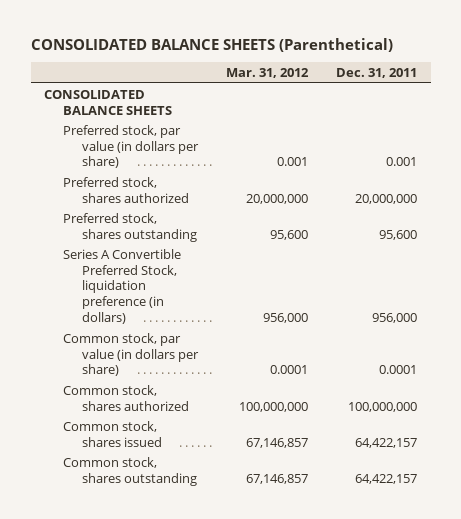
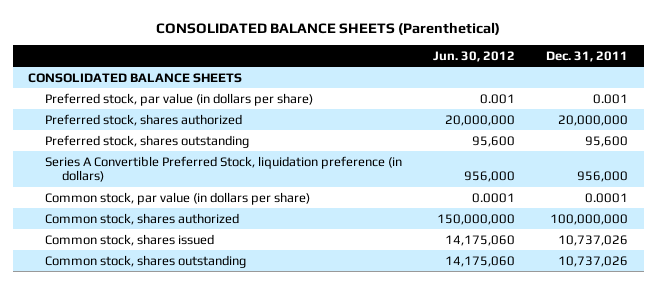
- | Mar. 31, 2012 | Dec. 31, 2011
+ | Jun. 30, 2012 | Dec. 31, 2011
- Common stock, shares issued | 67,146,857 | 64,422,157
- Common stock, shares outstanding | 67,146,857 | 64,422,157
+ Common stock, shares issued | 14,175,060 | 10,737,026
+ Common stock, shares outstanding | 14,175,060 | 10,737,026

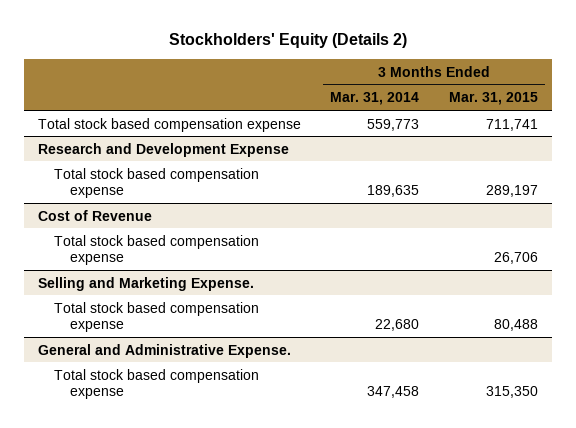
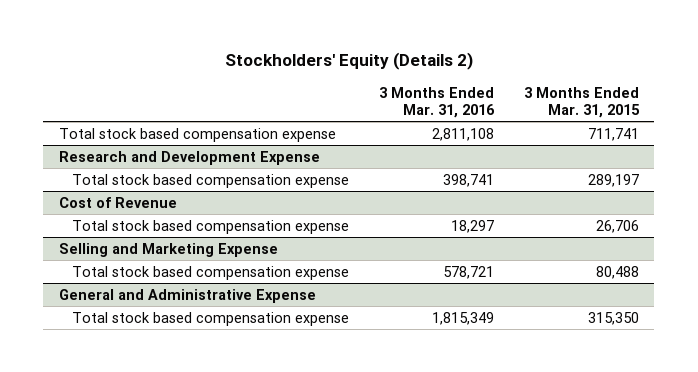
- | 3 Months Ended Mar. 31, 2014 | 3 Months Ended Mar. 31, 2015
+ | 3 Months Ended Mar. 31, 2016 | 3 Months Ended Mar. 31, 2015
- Selling and Marketing Expense.
+ Selling and Marketing Expense
- General and Administrative Expense.
+ General and Administrative Expense

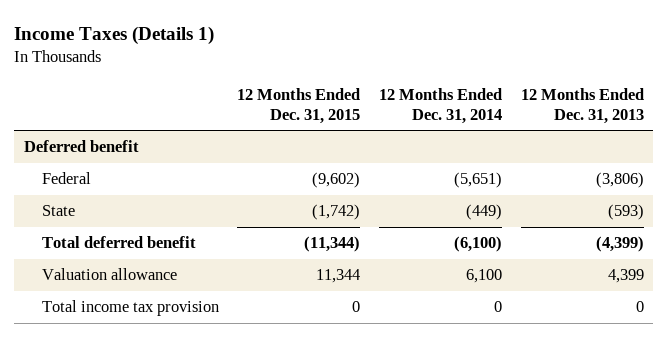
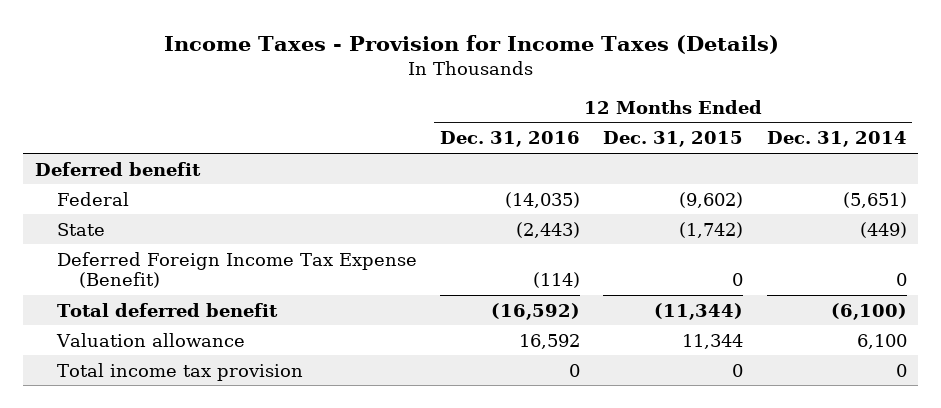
- Income Taxes (Details 1)
+ Income Taxes - Provision for Income Taxes (Details)
- | 12 Months Ended Dec. 31, 2015 | 12 Months Ended Dec. 31, 2014 | 12 Months Ended Dec. 31, 2013
+ | 12 Months Ended Dec. 31, 2016 | 12 Months Ended Dec. 31, 2015 | 12 Months Ended Dec. 31, 2014
+ Deferred Foreign Income Tax Expense (Benefit) | (114) | 0 | 0

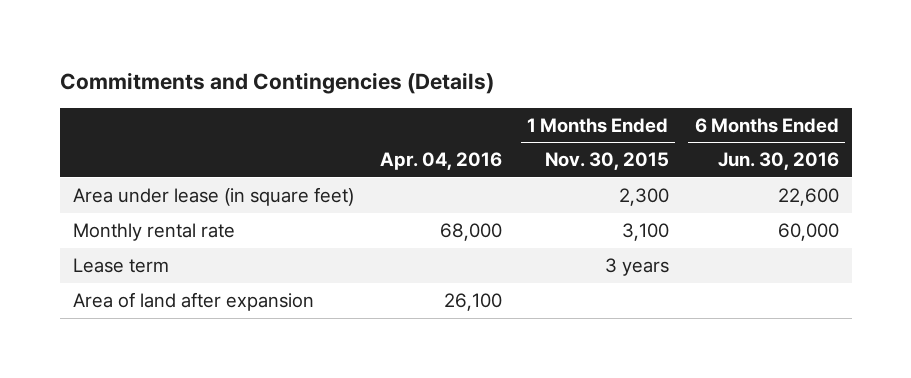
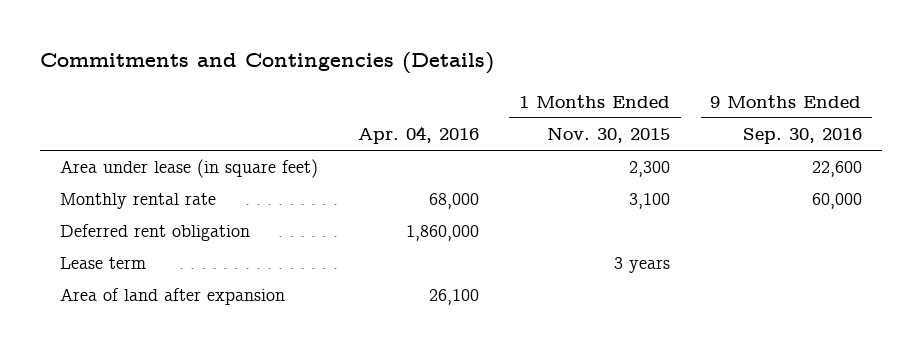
- | Apr. 04, 2016 | 1 Months Ended Nov. 30, 2015 | 6 Months Ended Jun. 30, 2016
+ | Apr. 04, 2016 | 1 Months Ended Nov. 30, 2015 | 9 Months Ended Sep. 30, 2016
+ Deferred rent obligation | 1,860,000 | |

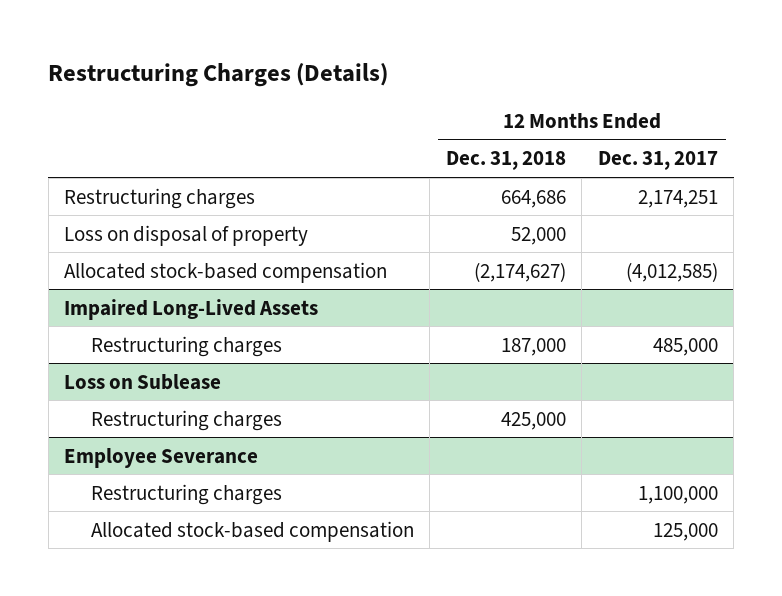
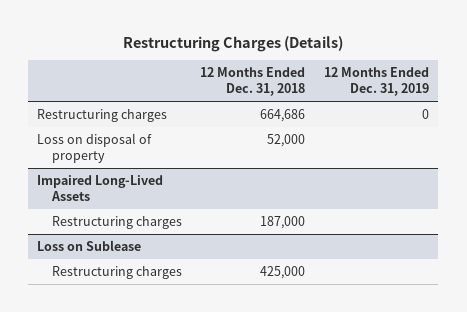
- | 12 Months Ended Dec. 31, 2018 | 12 Months Ended Dec. 31, 2017
+ | 12 Months Ended Dec. 31, 2018 | 12 Months Ended Dec. 31, 2019
- Allocated stock-based compensation | (2,174,627) | (4,012,585)
- Employee Severance
- Restructuring charges | | 1,100,000
- Allocated stock-based compensation | | 125,000

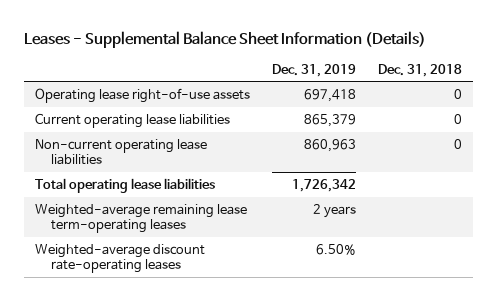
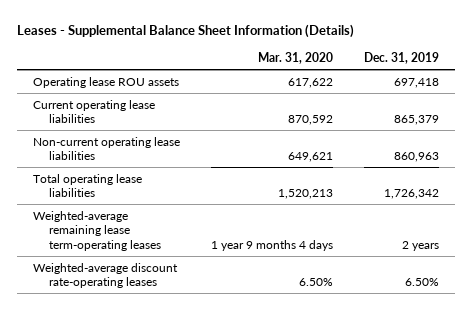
- | Dec. 31, 2019 | Dec. 31, 2018
+ | Mar. 31, 2020 | Dec. 31, 2019
- Operating lease right-of-use assets | 697,418 | 0
+ Operating lease ROU assets | 617,622 | 697,418

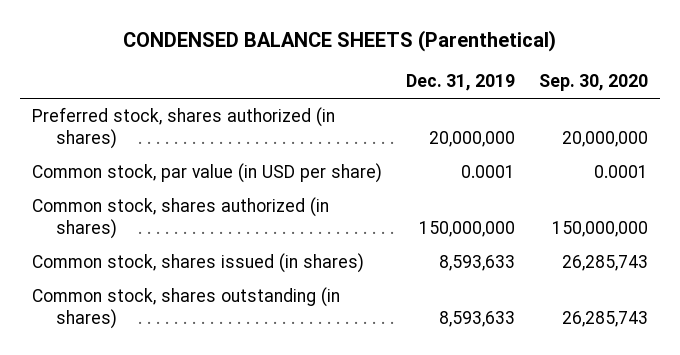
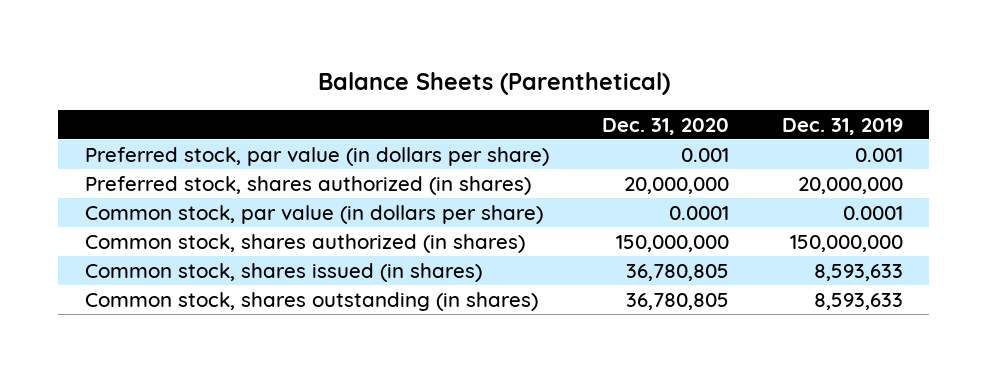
- CONDENSED BALANCE SHEETS (Parenthetical)
+ Balance Sheets (Parenthetical)
- | Dec. 31, 2019 | Sep. 30, 2020
+ | Dec. 31, 2020 | Dec. 31, 2019
+ Preferred stock, par value (in dollars per share) | 0.001 | 0.001
- Common stock, par value (in USD per share) | 0.0001 | 0.0001
+ Common stock, par value (in dollars per share) | 0.0001 | 0.0001

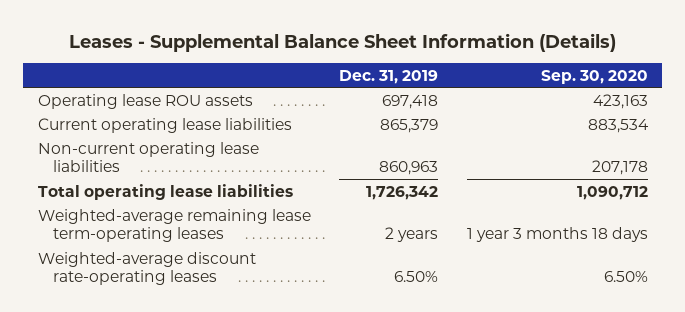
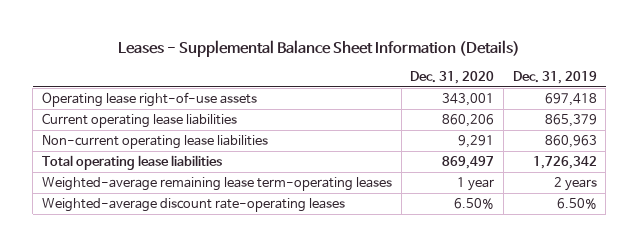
- | Dec. 31, 2019 | Sep. 30, 2020
+ | Dec. 31, 2020 | Dec. 31, 2019
- Operating lease ROU assets | 697,418 | 423,163
+ Operating lease right-of-use assets | 343,001 | 697,418

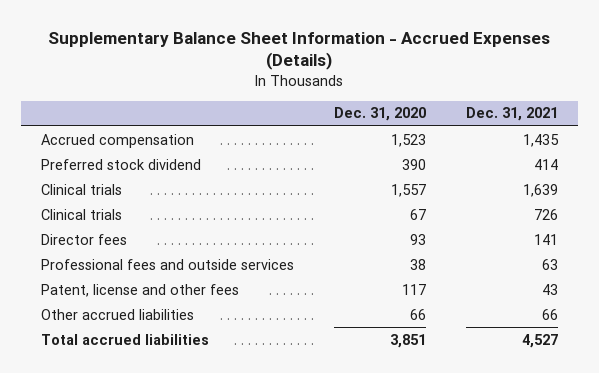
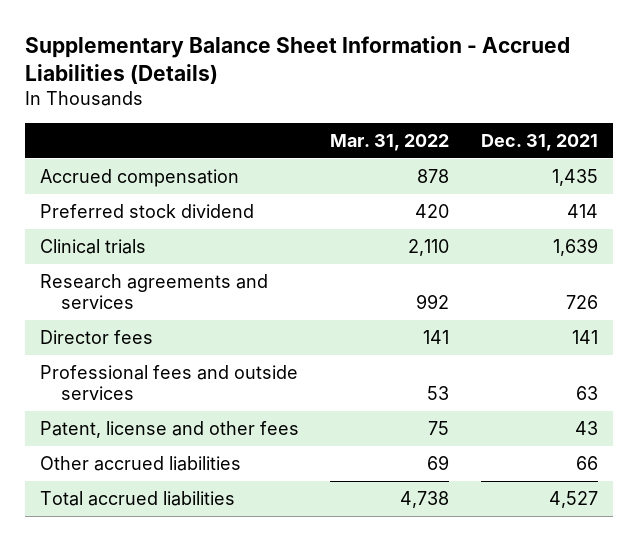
- Supplementary Balance Sheet Information - Accrued Expenses (Details)
+ Supplementary Balance Sheet Information - Accrued Liabilities (Details)
- | Dec. 31, 2020 | Dec. 31, 2021
+ | Mar. 31, 2022 | Dec. 31, 2021
- Clinical trials | 67 | 726
+ Research agreements and services | 992 | 726

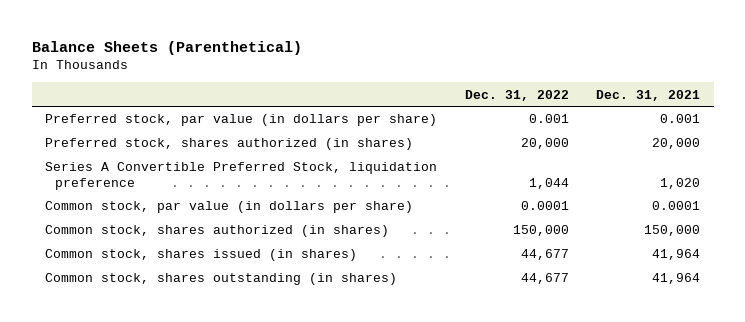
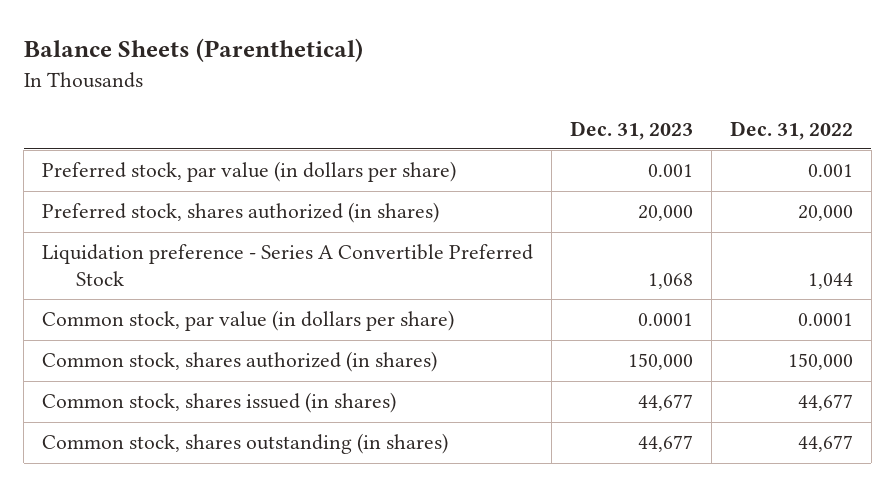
- | Dec. 31, 2022 | Dec. 31, 2021
+ | Dec. 31, 2023 | Dec. 31, 2022
- Series A Convertible Preferred Stock, liquidation preference | 1,044 | 1,020
+ Liquidation preference - Series A Convertible Preferred Stock | 1,068 | 1,044

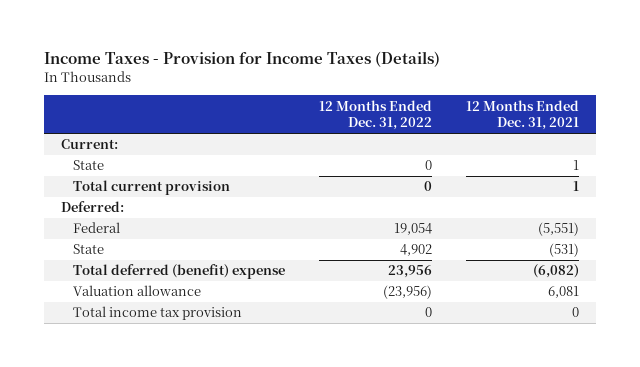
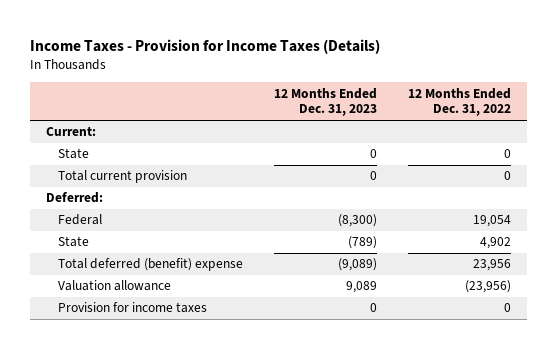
- | 12 Months Ended Dec. 31, 2022 | 12 Months Ended Dec. 31, 2021
+ | 12 Months Ended Dec. 31, 2023 | 12 Months Ended Dec. 31, 2022
- Total income tax provision | 0 | 0
+ Provision for income taxes | 0 | 0

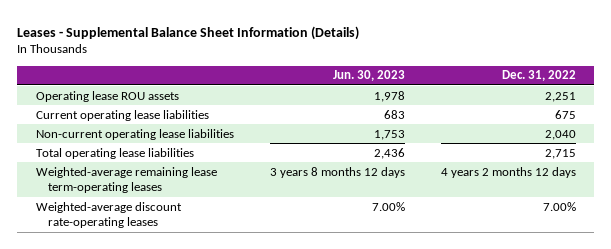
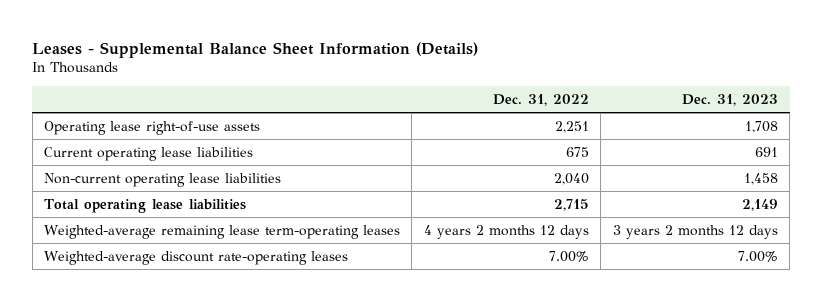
- | Jun. 30, 2023 | Dec. 31, 2022
+ | Dec. 31, 2022 | Dec. 31, 2023
- Operating lease ROU assets | 1,978 | 2,251
+ Operating lease right-of-use assets | 2,251 | 1,708

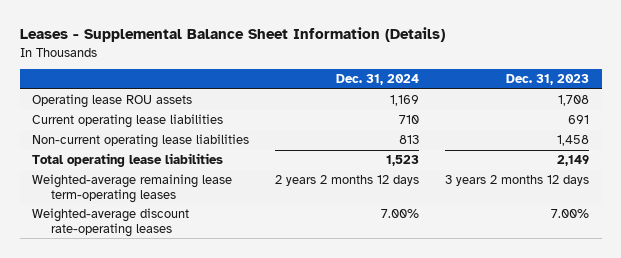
- | Dec. 31, 2022 | Dec. 31, 2023
+ | Dec. 31, 2024 | Dec. 31, 2023
- Operating lease right-of-use assets | 2,251 | 1,708
+ Operating lease ROU assets | 1,169 | 1,708

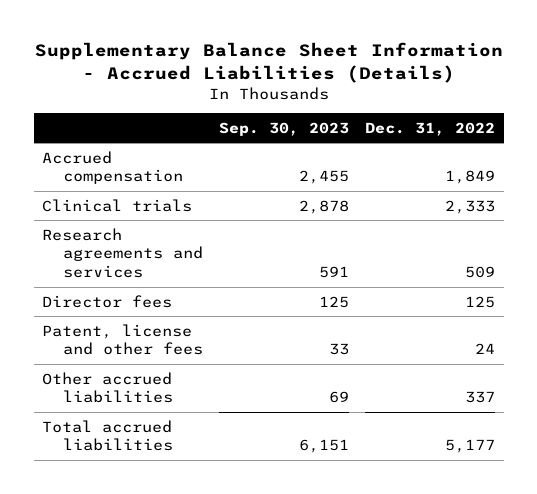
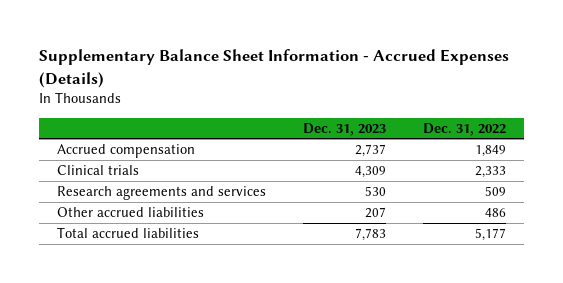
- Supplementary Balance Sheet Information - Accrued Liabilities (Details)
+ Supplementary Balance Sheet Information - Accrued Expenses (Details)
- | Sep. 30, 2023 | Dec. 31, 2022
+ | Dec. 31, 2023 | Dec. 31, 2022
- Director fees | 125 | 125
- Patent, license and other fees | 33 | 24
- Other accrued liabilities | 69 | 337
+ Other accrued liabilities | 207 | 486

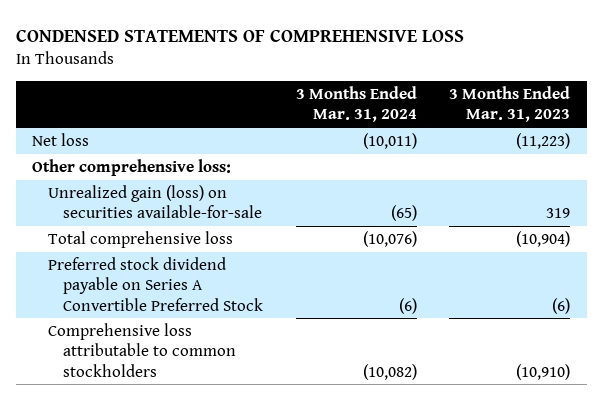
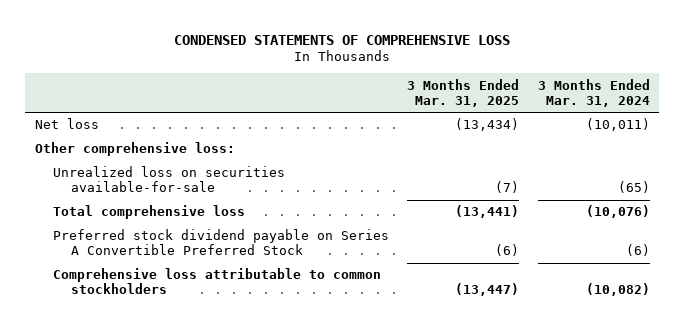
- | 3 Months Ended Mar. 31, 2024 | 3 Months Ended Mar. 31, 2023
+ | 3 Months Ended Mar. 31, 2025 | 3 Months Ended Mar. 31, 2024
- Unrealized gain (loss) on securities available-for-sale | (65) | 319
+ Unrealized loss on securities available-for-sale | (7) | (65)

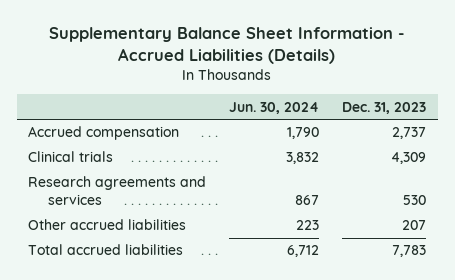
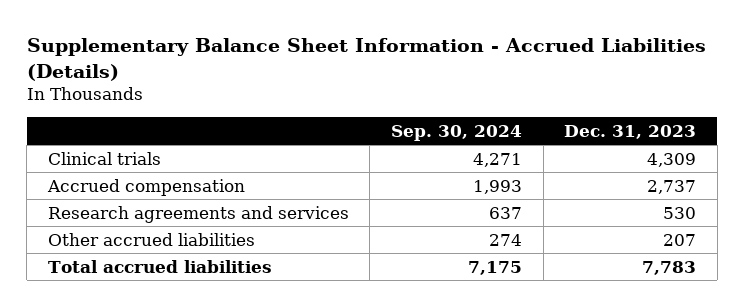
- | Jun. 30, 2024 | Dec. 31, 2023
+ | Sep. 30, 2024 | Dec. 31, 2023
moved down: Accrued compensation | 1,993 | 2,737

